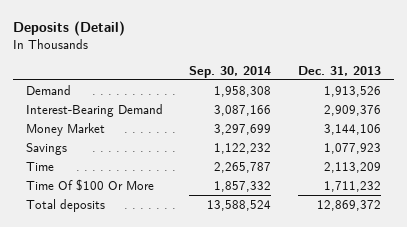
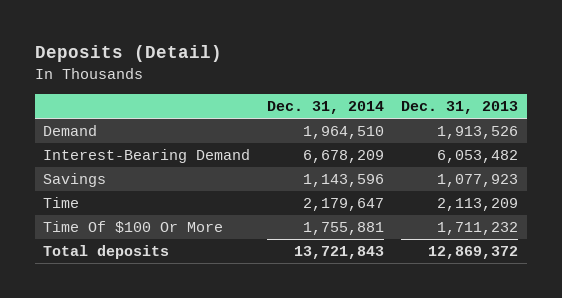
- | Sep. 30, 2014 | Dec. 31, 2013
+ | Dec. 31, 2014 | Dec. 31, 2013
- Interest-Bearing Demand | 3,087,166 | 2,909,376
- Money Market | 3,297,699 | 3,144,106
+ Interest-Bearing Demand | 6,678,209 | 6,053,482

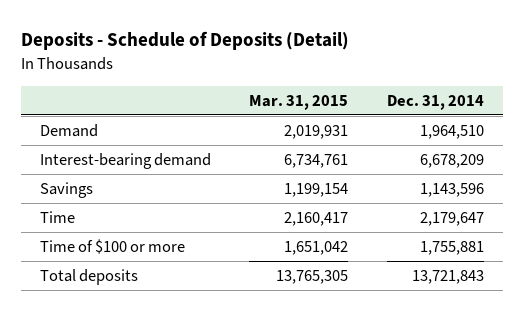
- Deposits (Detail)
+ Deposits - Schedule of Deposits (Detail)
- | Dec. 31, 2014 | Dec. 31, 2013
+ | Mar. 31, 2015 | Dec. 31, 2014
- Interest-Bearing Demand | 6,678,209 | 6,053,482
+ Interest-bearing demand | 6,734,761 | 6,678,209
- Time Of $100 Or More | 1,755,881 | 1,711,232
+ Time of $100 or more | 1,651,042 | 1,755,881

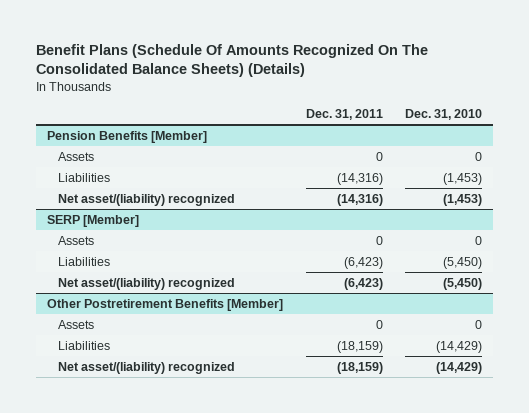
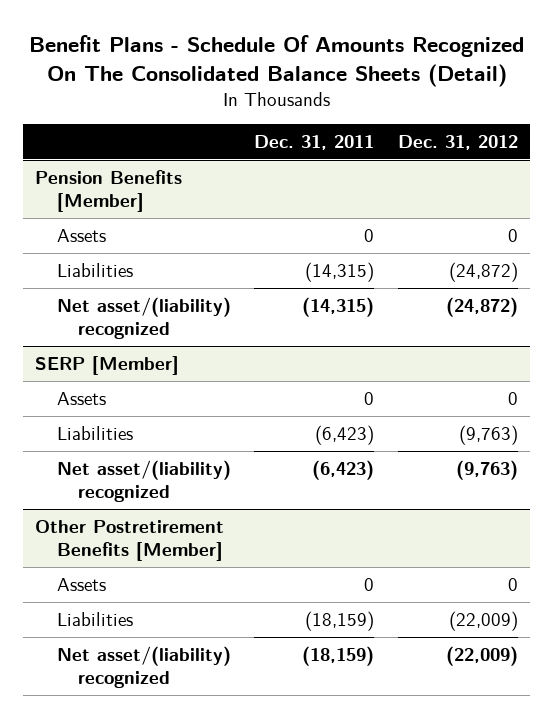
- Benefit Plans (Schedule Of Amounts Recognized On The Consolidated Balance Sheets) (Details)
+ Benefit Plans - Schedule Of Amounts Recognized On The Consolidated Balance Sheets (Detail)
- | Dec. 31, 2011 | Dec. 31, 2010
+ | Dec. 31, 2011 | Dec. 31, 2012
@ Pension Benefits [Member]
- Liabilities | (14,316) | (1,453)
- Net asset/(liability) recognized | (14,316) | (1,453)
+ Liabilities | (14,315) | (24,872)
+ Net asset/(liability) recognized | (14,315) | (24,872)

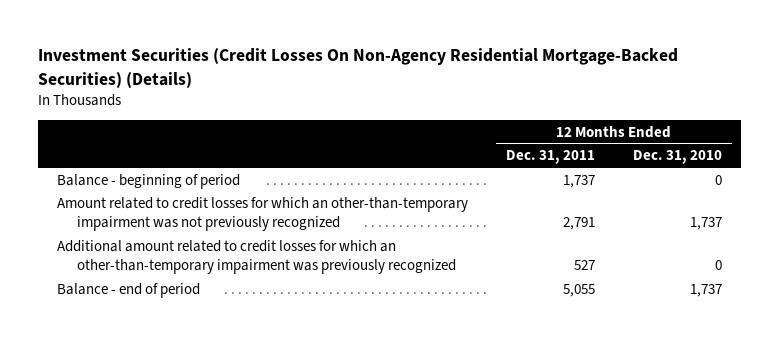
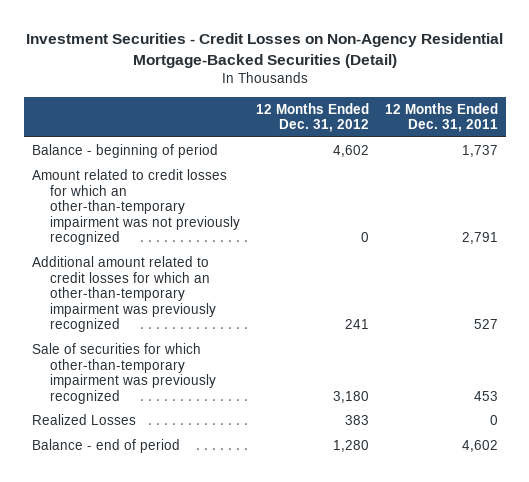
- Investment Securities (Credit Losses On Non-Agency Residential Mortgage-Backed Securities) (Details)
+ Investment Securities - Credit Losses on Non-Agency Residential Mortgage-Backed Securities (Detail)
- | 12 Months Ended Dec. 31, 2011 | 12 Months Ended Dec. 31, 2010
+ | 12 Months Ended Dec. 31, 2012 | 12 Months Ended Dec. 31, 2011
- Balance - end of period | 5,055 | 1,737
+ Sale of securities for which other-than-temporary impairment was previously recognized | 3,180 | 453
+ Realized Losses | 383 | 0
+ Balance - end of period | 1,280 | 4,602

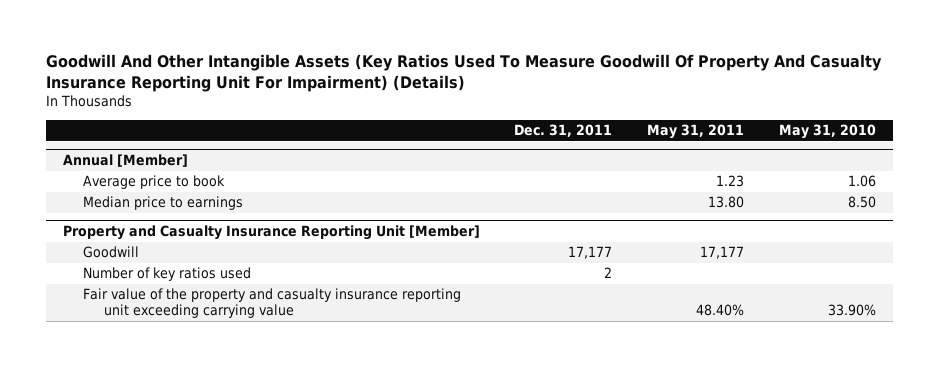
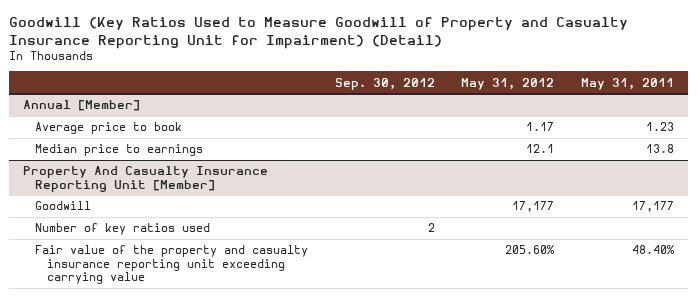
- Goodwill And Other Intangible Assets (Key Ratios Used To Measure Goodwill Of Property And Casualty Insurance Reporting Unit For Impairment) (Details)
+ Goodwill (Key Ratios Used to Measure Goodwill of Property and Casualty Insurance Reporting Unit for Impairment) (Detail)
- | Dec. 31, 2011 | May 31, 2011 | May 31, 2010
+ | Sep. 30, 2012 | May 31, 2012 | May 31, 2011
@ Annual [Member]
- Median price to earnings | | 13.80 | 8.50
- Property and Casualty Insurance Reporting Unit [Member]
@ Annual [Member]
+ Median price to earnings | | 12.1 | 13.8
+ Property And Casualty Insurance Reporting Unit [Member]

